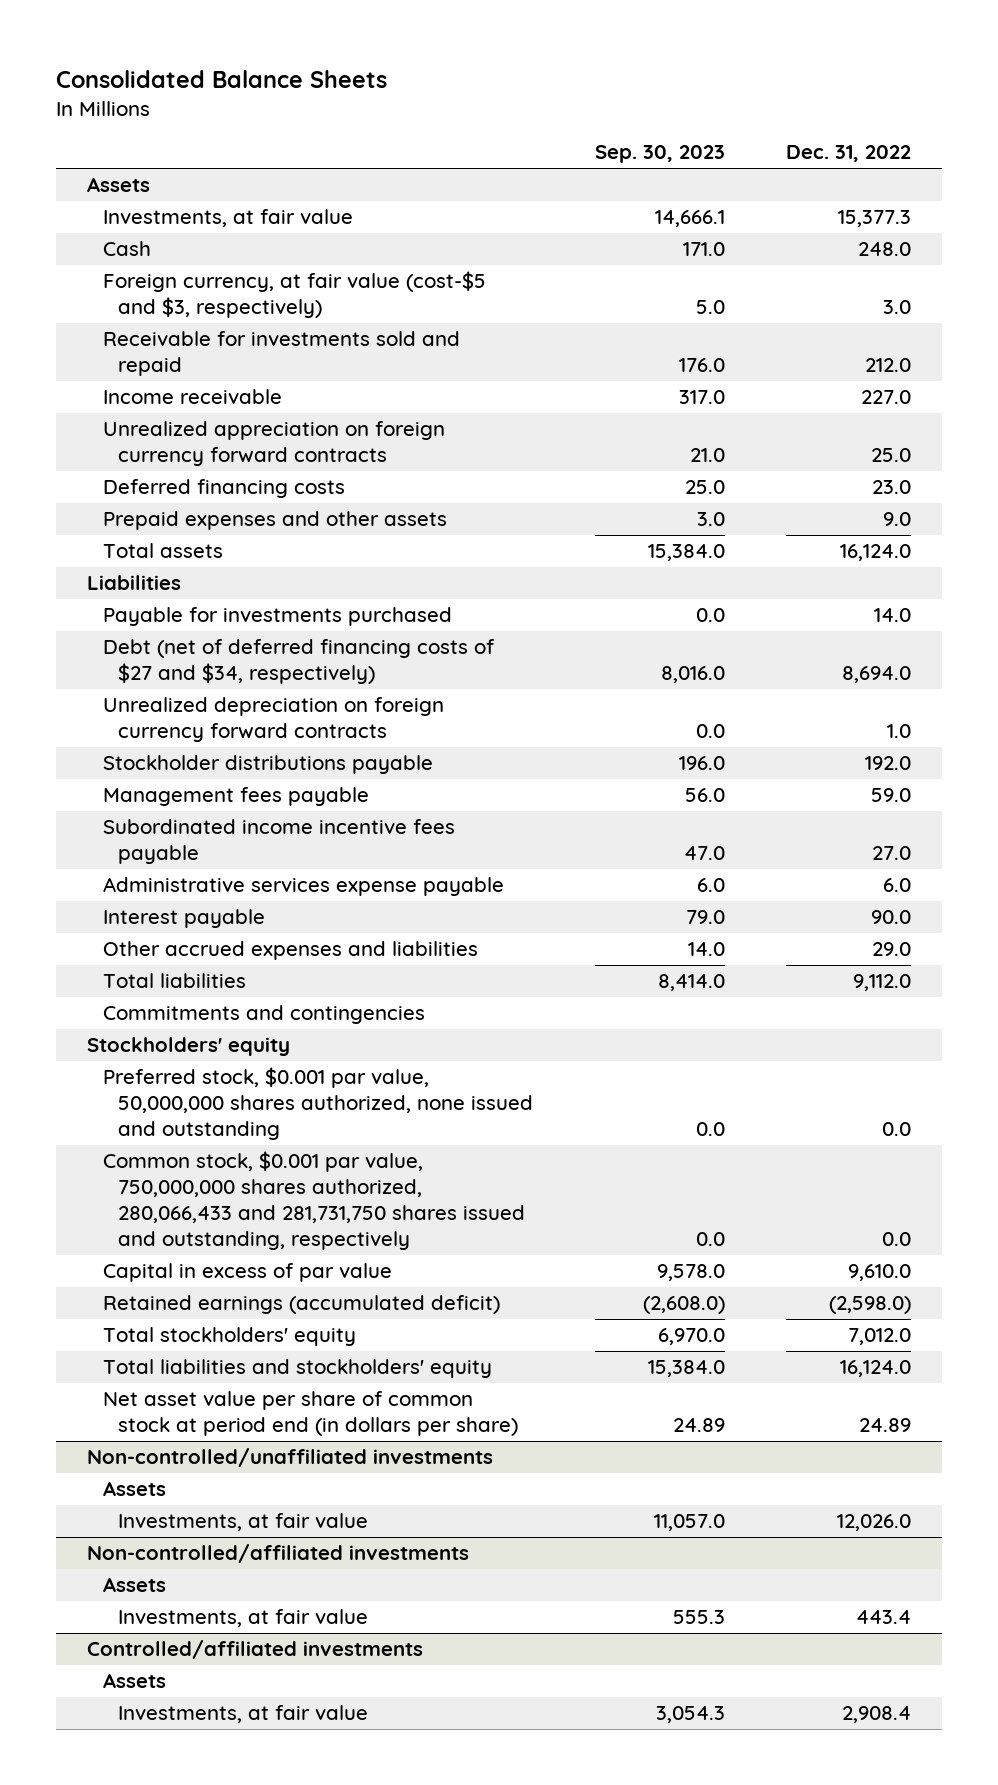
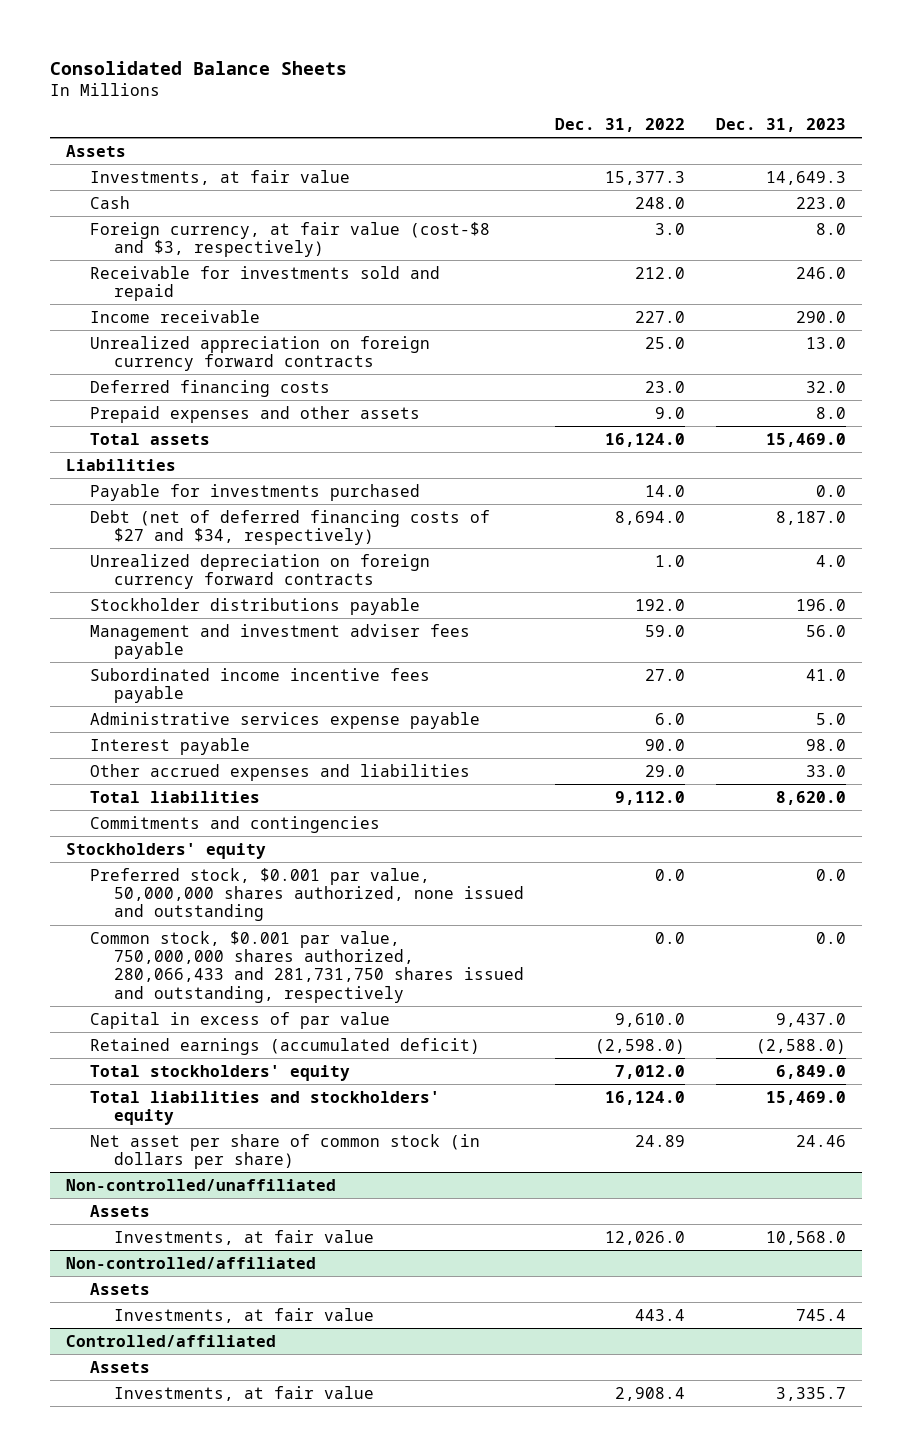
- | Sep. 30, 2023 | Dec. 31, 2022
+ | Dec. 31, 2022 | Dec. 31, 2023
- Foreign currency, at fair value (cost-$5 and $3, respectively) | 5.0 | 3.0
+ Foreign currency, at fair value (cost-$8 and $3, respectively) | 3.0 | 8.0
- Management fees payable | 56.0 | 59.0
+ Management and investment adviser fees payable | 59.0 | 56.0
- Net asset value per share of common stock at period end (in dollars per share) | 24.89 | 24.89
- Non-controlled/unaffiliated investments
+ Net asset per share of common stock (in dollars per share) | 24.89 | 24.46
+ Non-controlled/unaffiliated
- Non-controlled/affiliated investments
+ Non-controlled/affiliated
- Controlled/affiliated investments
+ Controlled/affiliated

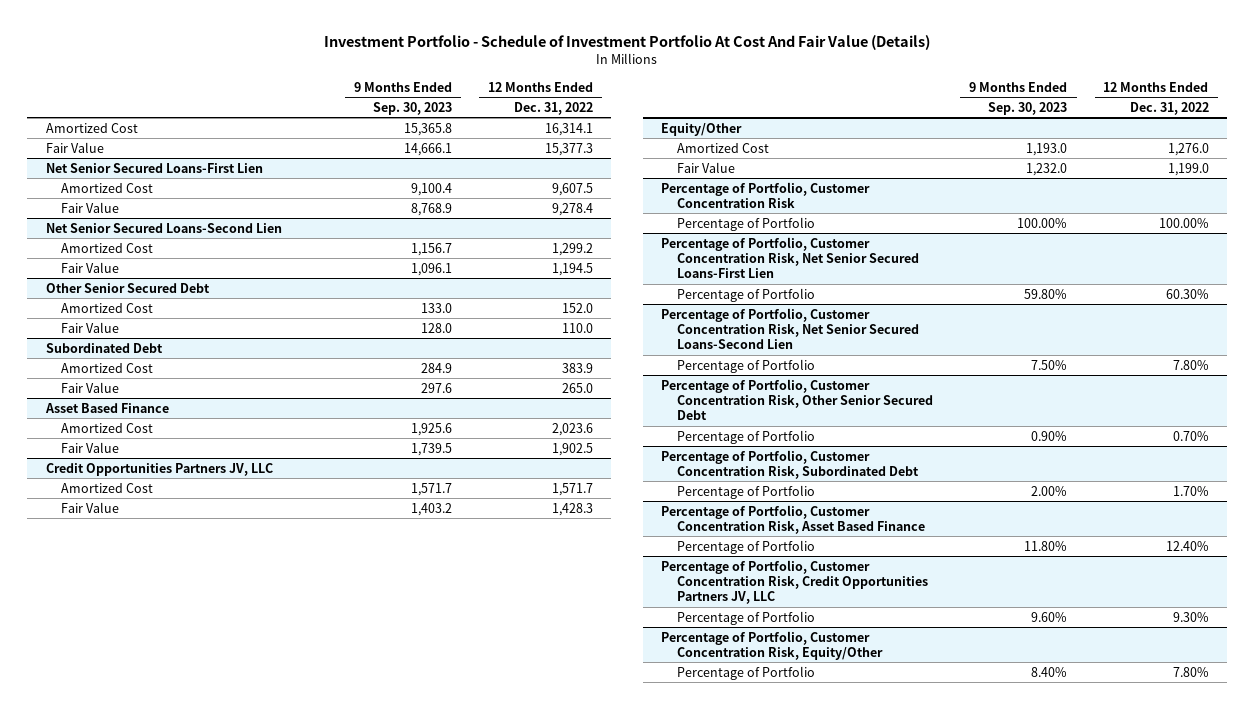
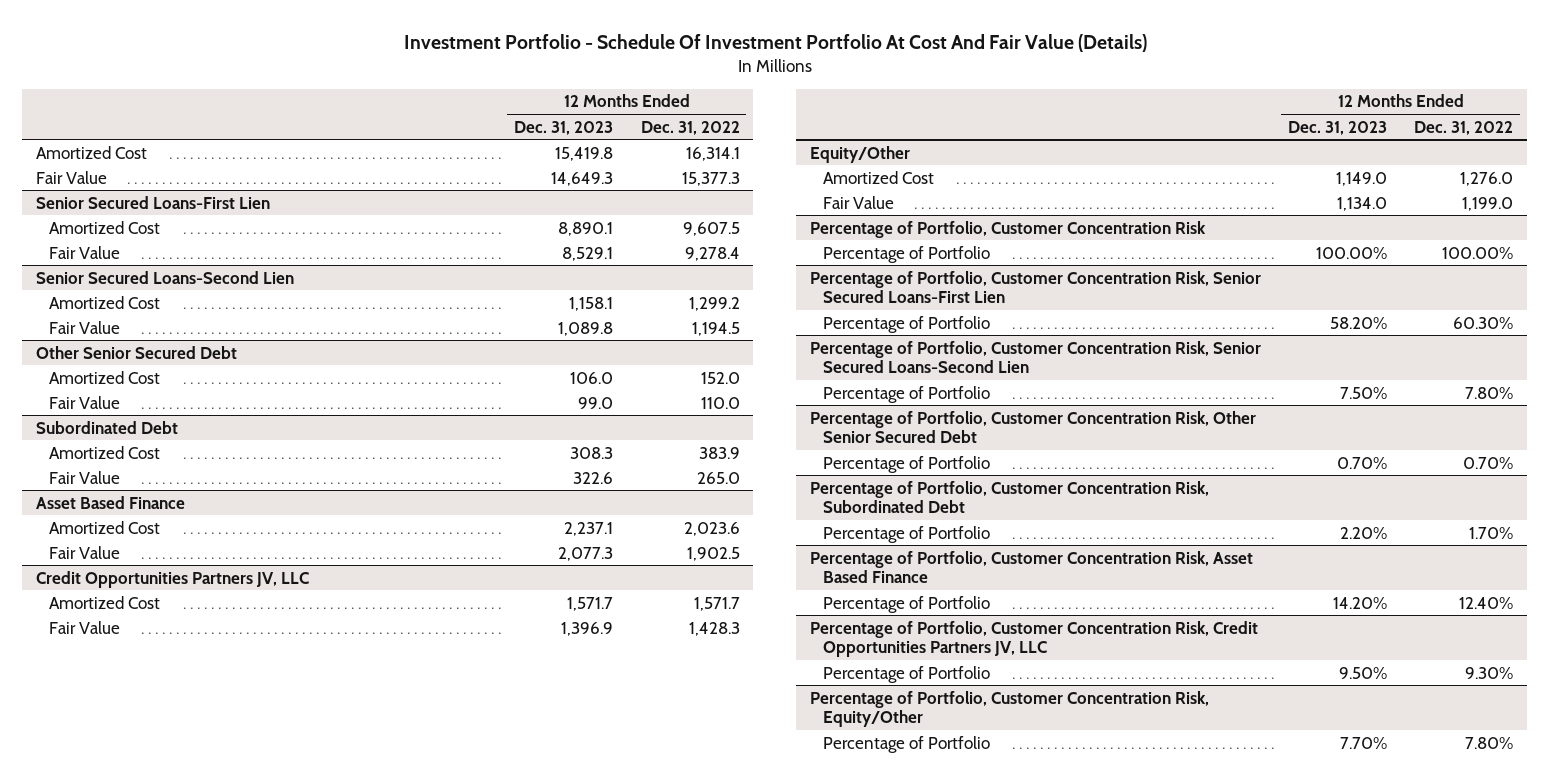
- Investment Portfolio - Schedule of Investment Portfolio At Cost And Fair Value (Details)
+ Investment Portfolio - Schedule Of Investment Portfolio At Cost And Fair Value (Details)
- | 9 Months Ended Sep. 30, 2023 | 12 Months Ended Dec. 31, 2022
+ | 12 Months Ended Dec. 31, 2023 | 12 Months Ended Dec. 31, 2022
- Net Senior Secured Loans-First Lien
+ Senior Secured Loans-First Lien
- Net Senior Secured Loans-Second Lien
+ Senior Secured Loans-Second Lien
- Percentage of Portfolio, Customer Concentration Risk, Net Senior Secured Loans-First Lien
+ Percentage of Portfolio, Customer Concentration Risk, Senior Secured Loans-First Lien
- Percentage of Portfolio, Customer Concentration Risk, Net Senior Secured Loans-Second Lien
+ Percentage of Portfolio, Customer Concentration Risk, Senior Secured Loans-Second Lien

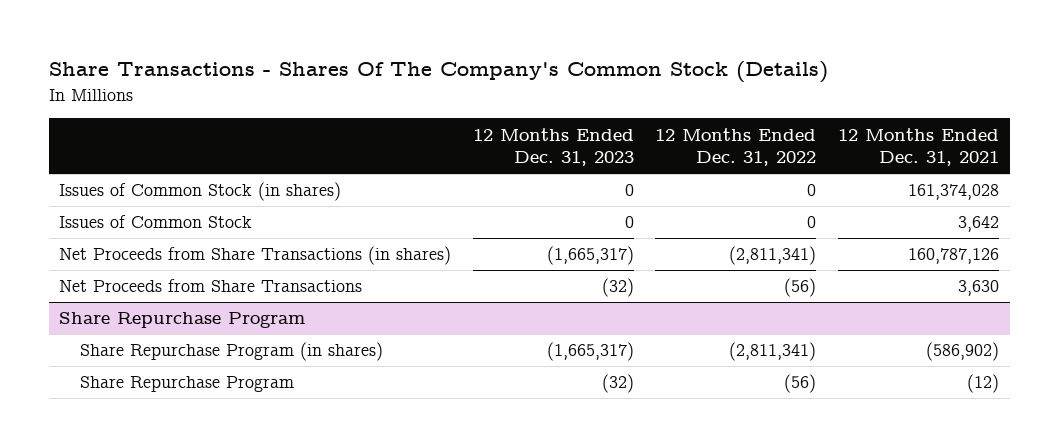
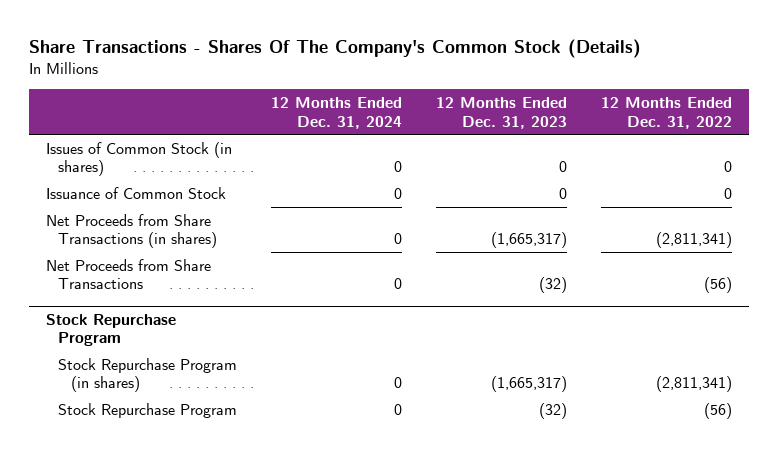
- | 12 Months Ended Dec. 31, 2023 | 12 Months Ended Dec. 31, 2022 | 12 Months Ended Dec. 31, 2021
+ | 12 Months Ended Dec. 31, 2024 | 12 Months Ended Dec. 31, 2023 | 12 Months Ended Dec. 31, 2022
- Issues of Common Stock | 0 | 0 | 3,642
+ Issuance of Common Stock | 0 | 0 | 0
- Share Repurchase Program
- Share Repurchase Program (in shares) | (1,665,317) | (2,811,341) | (586,902)
- Share Repurchase Program | (32) | (56) | (12)
+ Stock Repurchase Program
+ Stock Repurchase Program (in shares) | 0 | (1,665,317) | (2,811,341)
+ Stock Repurchase Program | 0 | (32) | (56)

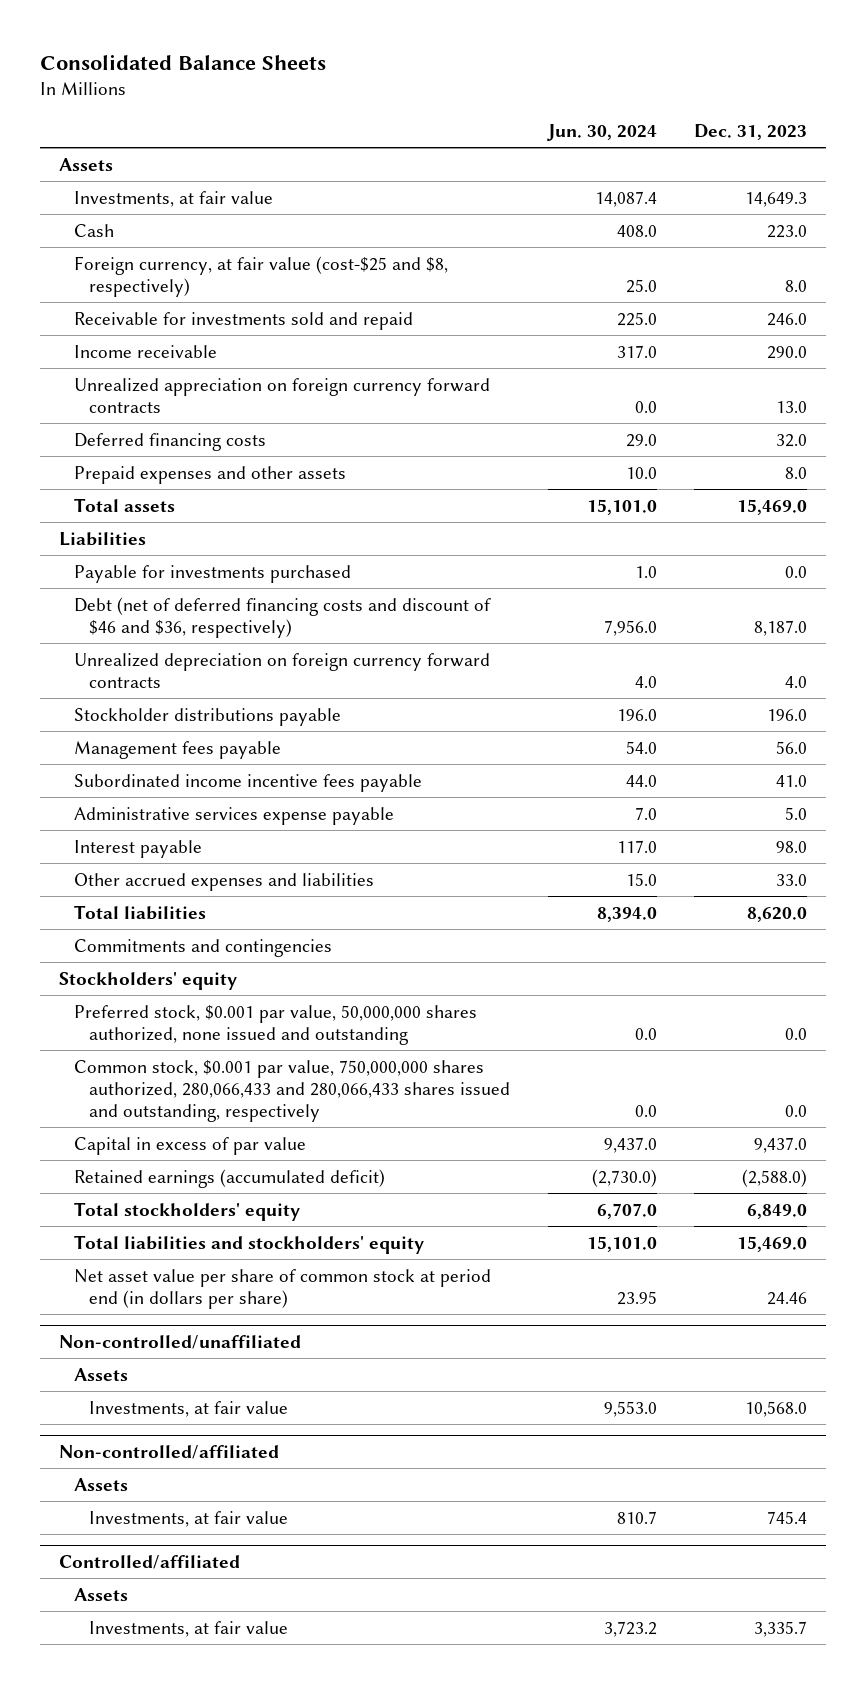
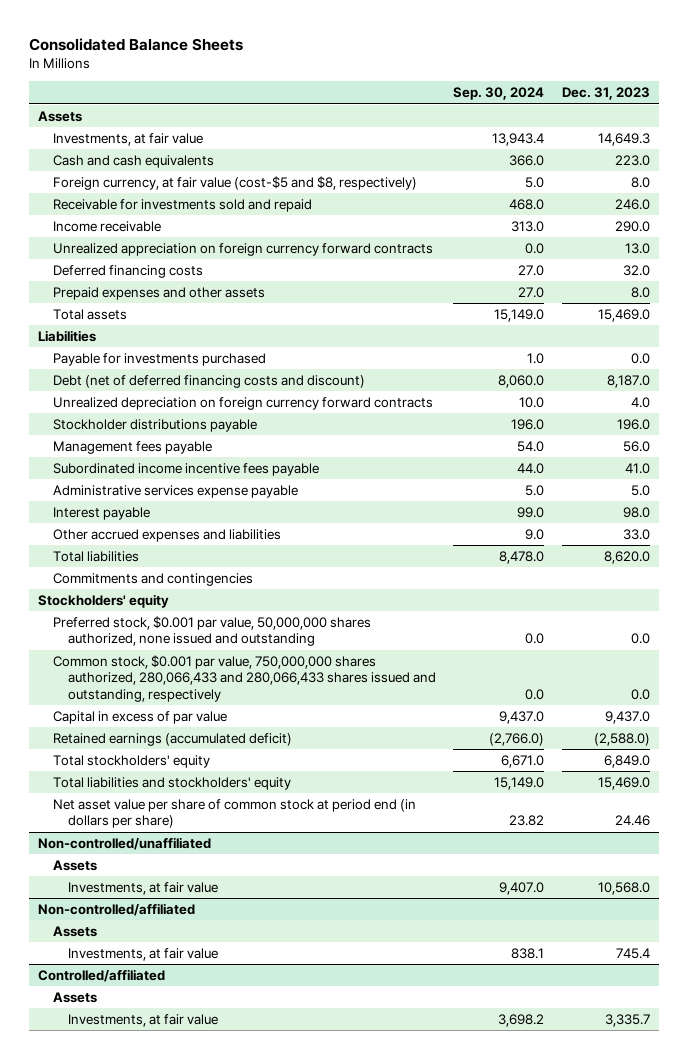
- | Jun. 30, 2024 | Dec. 31, 2023
+ | Sep. 30, 2024 | Dec. 31, 2023
- Cash | 408.0 | 223.0
- Foreign currency, at fair value (cost-$25 and $8, respectively) | 25.0 | 8.0
+ Cash and cash equivalents | 366.0 | 223.0
+ Foreign currency, at fair value (cost-$5 and $8, respectively) | 5.0 | 8.0
- Debt (net of deferred financing costs and discount of $46 and $36, respectively) | 7,956.0 | 8,187.0
+ Debt (net of deferred financing costs and discount) | 8,060.0 | 8,187.0

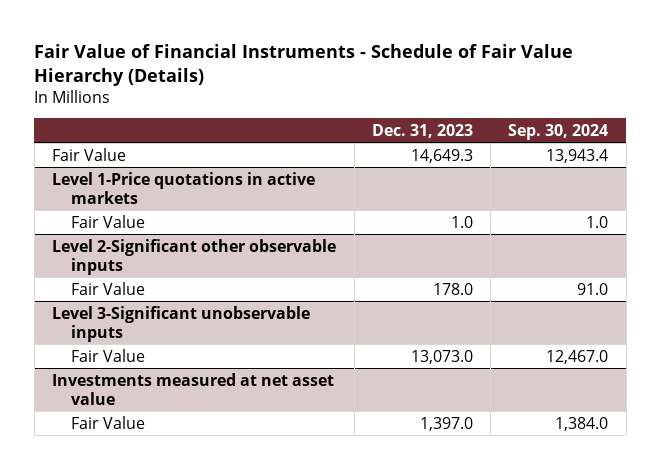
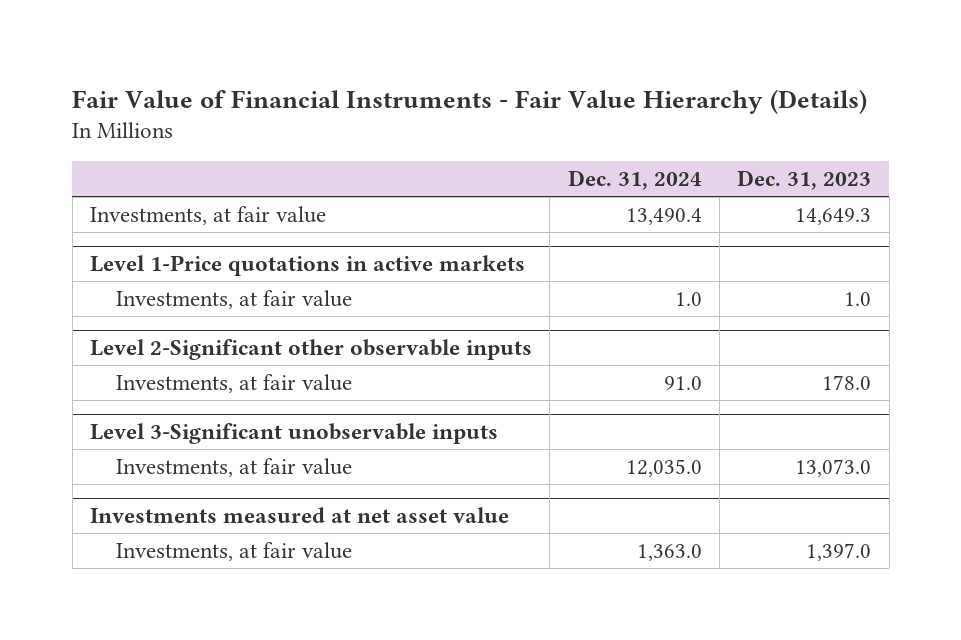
- Fair Value of Financial Instruments - Schedule of Fair Value Hierarchy (Details)
+ Fair Value of Financial Instruments - Fair Value Hierarchy (Details)
- | Dec. 31, 2023 | Sep. 30, 2024
+ | Dec. 31, 2024 | Dec. 31, 2023
- Fair Value | 14,649.3 | 13,943.4
+ Investments, at fair value | 13,490.4 | 14,649.3
@ Level 1-Price quotations in active markets
- Fair Value | 1.0 | 1.0
+ Investments, at fair value | 1.0 | 1.0
@ Level 2-Significant other observable inputs
- Fair Value | 178.0 | 91.0
+ Investments, at fair value | 91.0 | 178.0
@ Level 3-Significant unobservable inputs
- Fair Value | 13,073.0 | 12,467.0
+ Investments, at fair value | 12,035.0 | 13,073.0
@ Investments measured at net asset value
- Fair Value | 1,397.0 | 1,384.0
+ Investments, at fair value | 1,363.0 | 1,397.0

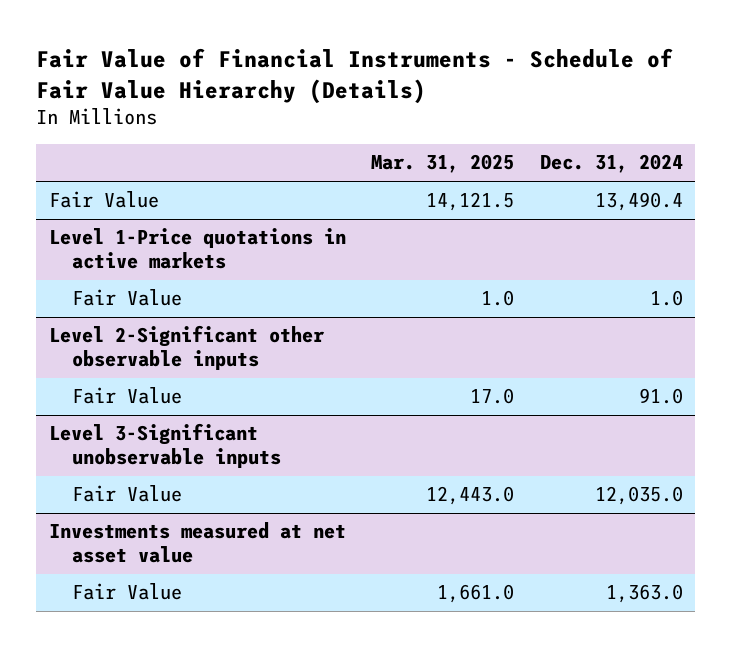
- Fair Value of Financial Instruments - Fair Value Hierarchy (Details)
+ Fair Value of Financial Instruments - Schedule of Fair Value Hierarchy (Details)
- | Dec. 31, 2024 | Dec. 31, 2023
+ | Mar. 31, 2025 | Dec. 31, 2024
- Investments, at fair value | 13,490.4 | 14,649.3
+ Fair Value | 14,121.5 | 13,490.4
@ Level 1-Price quotations in active markets
- Investments, at fair value | 1.0 | 1.0
+ Fair Value | 1.0 | 1.0
@ Level 2-Significant other observable inputs
- Investments, at fair value | 91.0 | 178.0
+ Fair Value | 17.0 | 91.0
@ Level 3-Significant unobservable inputs
- Investments, at fair value | 12,035.0 | 13,073.0
+ Fair Value | 12,443.0 | 12,035.0
@ Investments measured at net asset value
- Investments, at fair value | 1,363.0 | 1,397.0
+ Fair Value | 1,661.0 | 1,363.0

